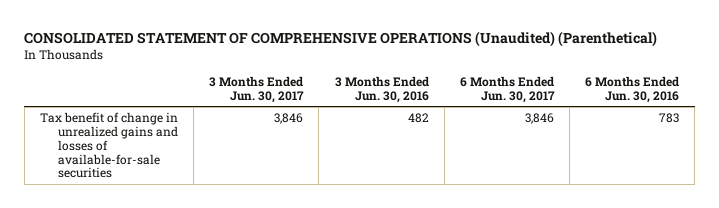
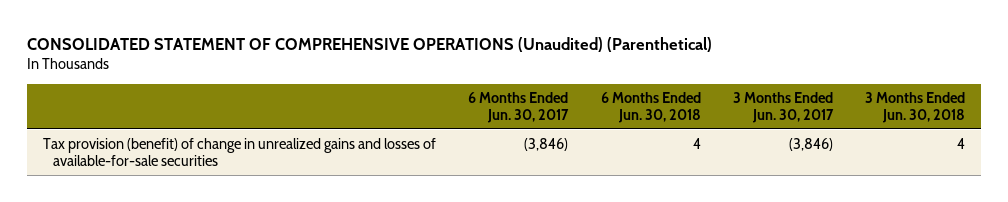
- | 3 Months Ended Jun. 30, 2017 | 3 Months Ended Jun. 30, 2016 | 6 Months Ended Jun. 30, 2017 | 6 Months Ended Jun. 30, 2016
+ | 6 Months Ended Jun. 30, 2017 | 6 Months Ended Jun. 30, 2018 | 3 Months Ended Jun. 30, 2017 | 3 Months Ended Jun. 30, 2018
- Tax benefit of change in unrealized gains and losses of available-for-sale securities | 3,846 | 482 | 3,846 | 783
+ Tax provision (benefit) of change in unrealized gains and losses of available-for-sale securities | (3,846) | 4 | (3,846) | 4

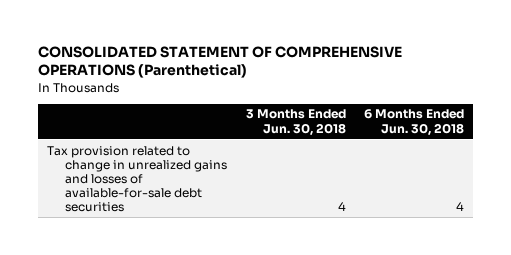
- CONSOLIDATED STATEMENT OF COMPREHENSIVE OPERATIONS (Unaudited) (Parenthetical)
+ CONSOLIDATED STATEMENT OF COMPREHENSIVE OPERATIONS (Parenthetical)
- | 6 Months Ended Jun. 30, 2017 | 6 Months Ended Jun. 30, 2018 | 3 Months Ended Jun. 30, 2017 | 3 Months Ended Jun. 30, 2018
+ | 3 Months Ended Jun. 30, 2018 | 6 Months Ended Jun. 30, 2018
- Tax provision (benefit) of change in unrealized gains and losses of available-for-sale securities | (3,846) | 4 | (3,846) | 4
+ Tax provision related to change in unrealized gains and losses of available-for-sale debt securities | 4 | 4

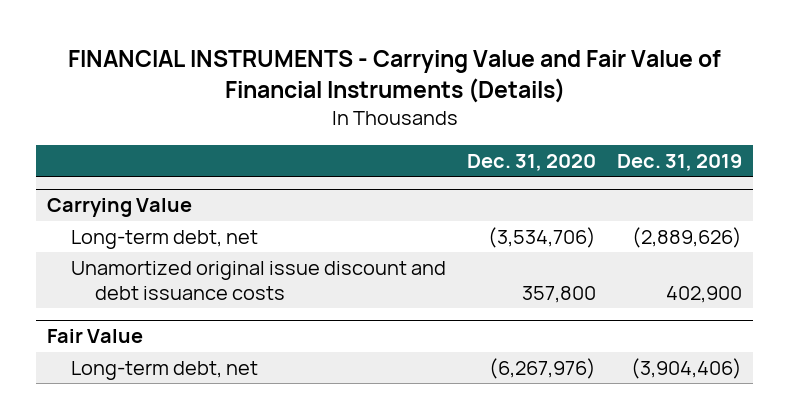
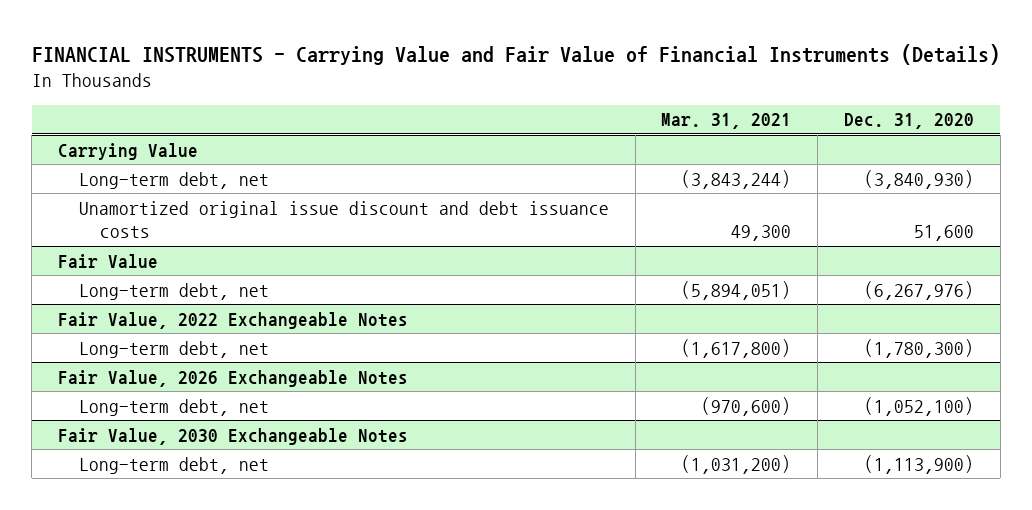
- | Dec. 31, 2020 | Dec. 31, 2019
+ | Mar. 31, 2021 | Dec. 31, 2020
@ Carrying Value
- Long-term debt, net | (3,534,706) | (2,889,626)
- Unamortized original issue discount and debt issuance costs | 357,800 | 402,900
+ Long-term debt, net | (3,843,244) | (3,840,930)
+ Unamortized original issue discount and debt issuance costs | 49,300 | 51,600
+ Fair Value, 2022 Exchangeable Notes
+ Long-term debt, net | (1,617,800) | (1,780,300)
+ Fair Value, 2026 Exchangeable Notes
+ Long-term debt, net | (970,600) | (1,052,100)
+ Fair Value, 2030 Exchangeable Notes
+ Long-term debt, net | (1,031,200) | (1,113,900)

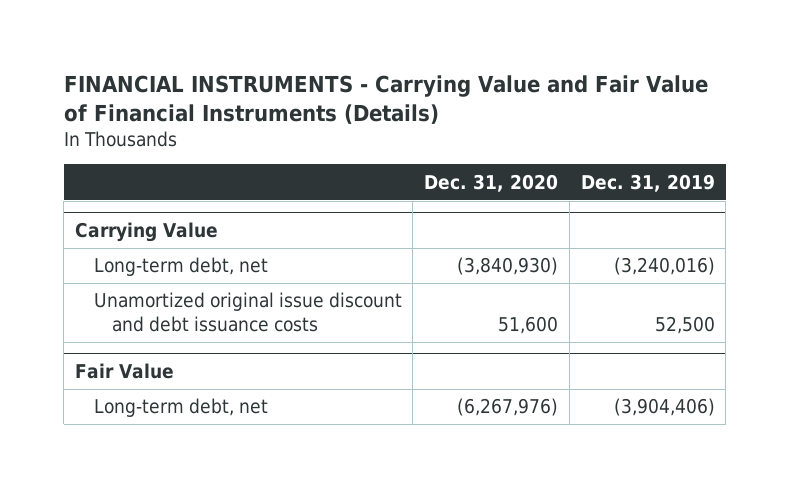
- | Mar. 31, 2021 | Dec. 31, 2020
+ | Dec. 31, 2020 | Dec. 31, 2019
- Fair Value, 2022 Exchangeable Notes
- Long-term debt, net | (1,617,800) | (1,780,300)
- Fair Value, 2026 Exchangeable Notes
- Long-term debt, net | (970,600) | (1,052,100)
- Fair Value, 2030 Exchangeable Notes
- Long-term debt, net | (1,031,200) | (1,113,900)

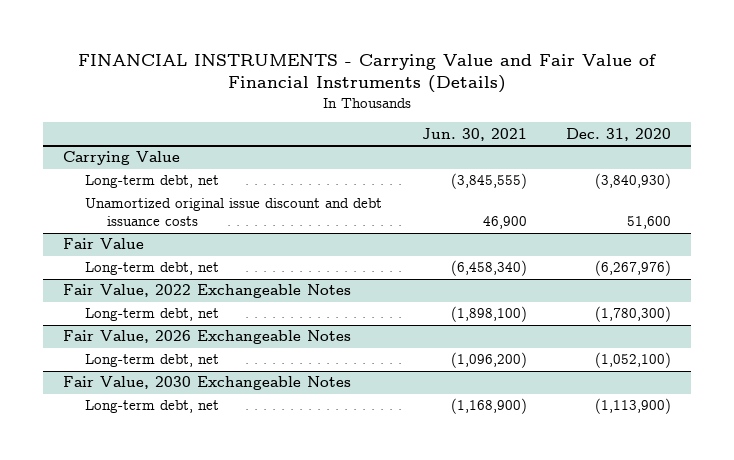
- | Dec. 31, 2020 | Dec. 31, 2019
+ | Jun. 30, 2021 | Dec. 31, 2020
+ Fair Value, 2022 Exchangeable Notes
+ Long-term debt, net | (1,898,100) | (1,780,300)
+ Fair Value, 2026 Exchangeable Notes
+ Long-term debt, net | (1,096,200) | (1,052,100)
+ Fair Value, 2030 Exchangeable Notes
+ Long-term debt, net | (1,168,900) | (1,113,900)

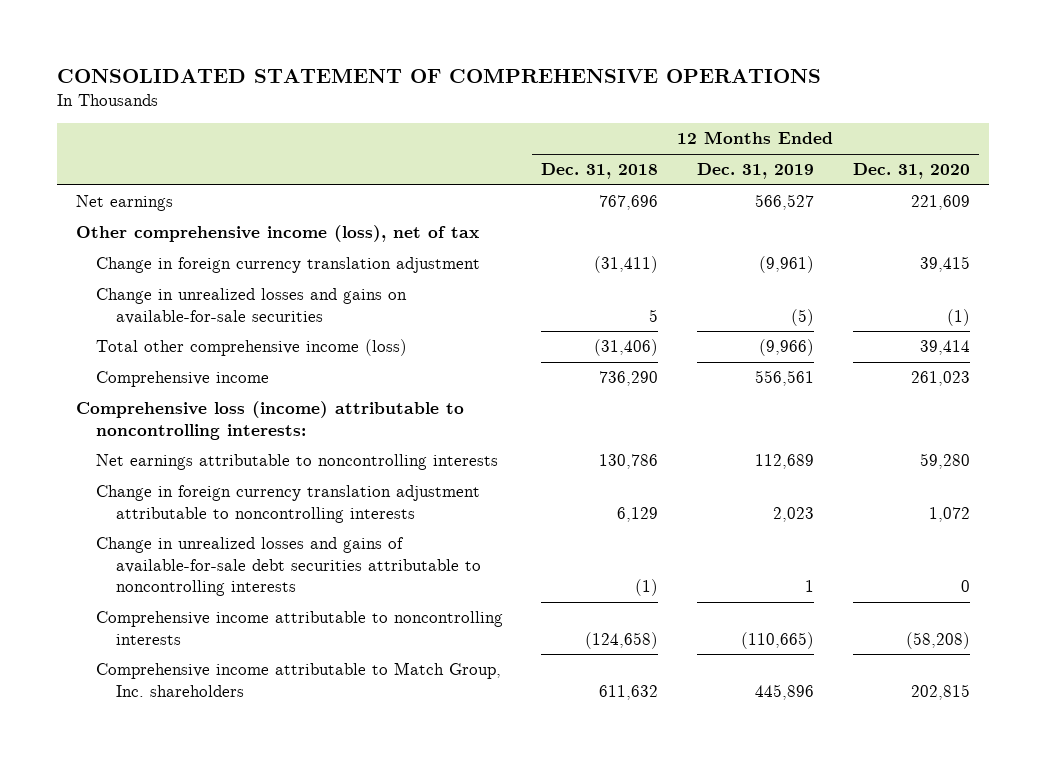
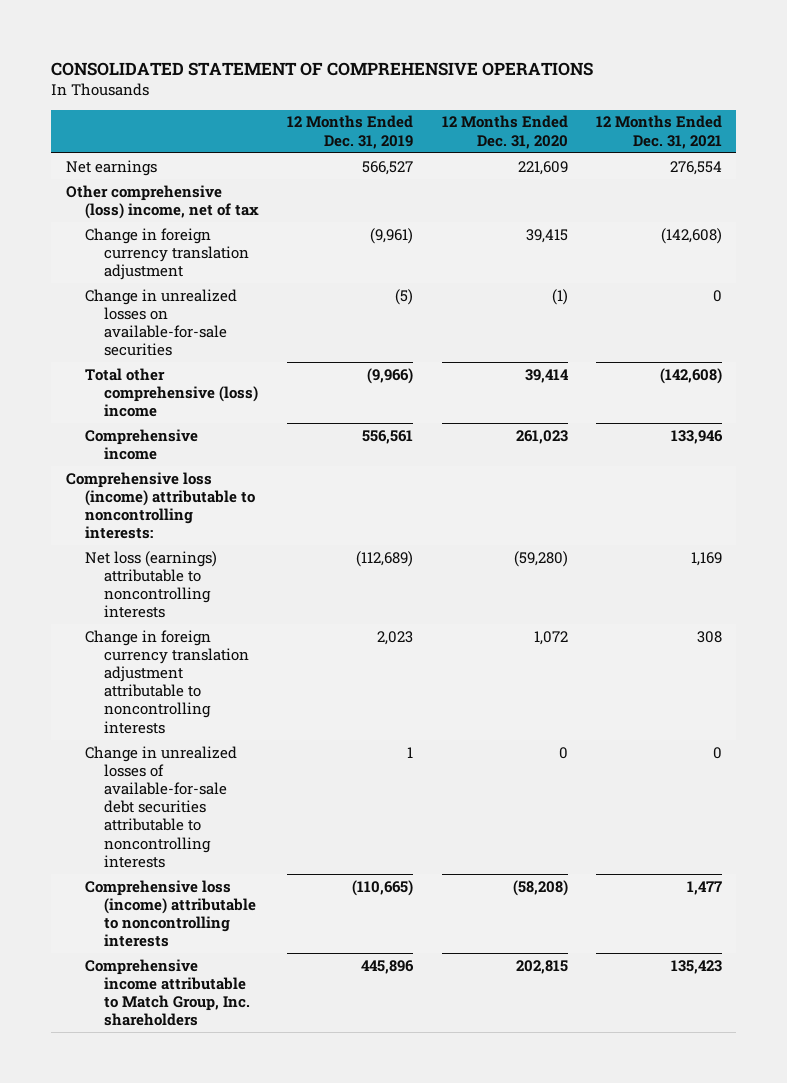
- | 12 Months Ended Dec. 31, 2018 | 12 Months Ended Dec. 31, 2019 | 12 Months Ended Dec. 31, 2020
+ | 12 Months Ended Dec. 31, 2019 | 12 Months Ended Dec. 31, 2020 | 12 Months Ended Dec. 31, 2021
- Other comprehensive income (loss), net of tax
+ Other comprehensive (loss) income, net of tax
- Change in unrealized losses and gains on available-for-sale securities | 5 | (5) | (1)
- Total other comprehensive income (loss) | (31,406) | (9,966) | 39,414
+ Change in unrealized losses on available-for-sale securities | (5) | (1) | 0
+ Total other comprehensive (loss) income | (9,966) | 39,414 | (142,608)
- Net earnings attributable to noncontrolling interests | 130,786 | 112,689 | 59,280
+ Net loss (earnings) attributable to noncontrolling interests | (112,689) | (59,280) | 1,169
- Change in unrealized losses and gains of available-for-sale debt securities attributable to noncontrolling interests | (1) | 1 | 0
- Comprehensive income attributable to noncontrolling interests | (124,658) | (110,665) | (58,208)
+ Change in unrealized losses of available-for-sale debt securities attributable to noncontrolling interests | 1 | 0 | 0
+ Comprehensive loss (income) attributable to noncontrolling interests | (110,665) | (58,208) | 1,477

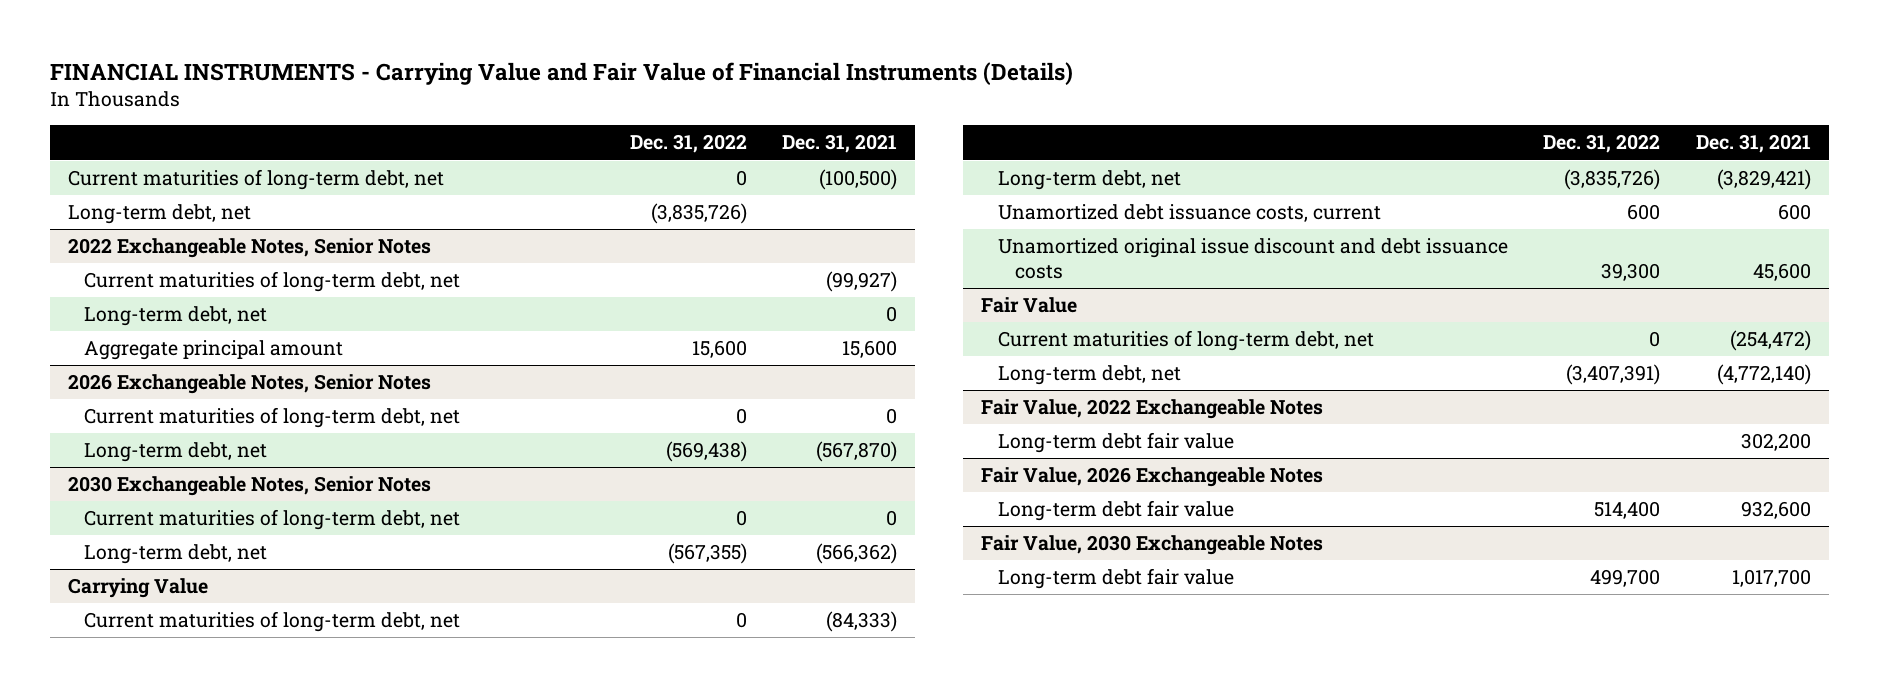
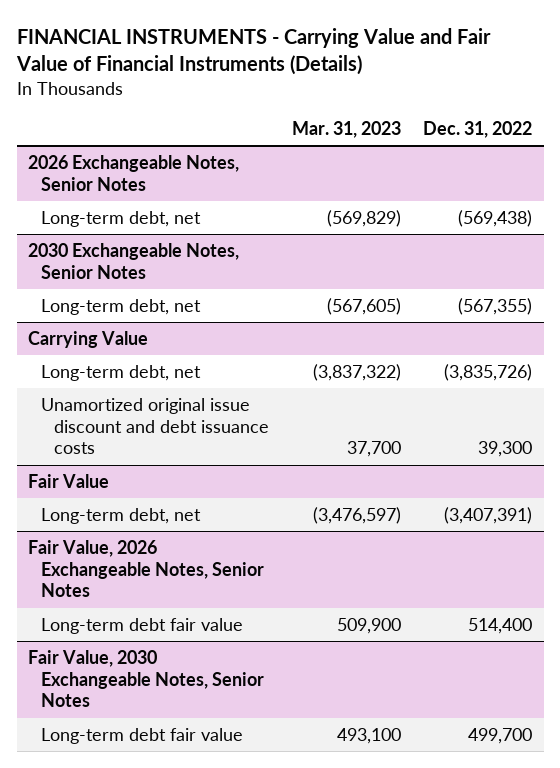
- | Dec. 31, 2022 | Dec. 31, 2021
+ | Mar. 31, 2023 | Dec. 31, 2022
- Current maturities of long-term debt, net | 0 | (100,500)
- Long-term debt, net | (3,835,726) |
- 2022 Exchangeable Notes, Senior Notes
- Current maturities of long-term debt, net | | (99,927)
- Long-term debt, net | | 0
- Aggregate principal amount | 15,600 | 15,600
@ 2026 Exchangeable Notes, Senior Notes
- Current maturities of long-term debt, net | 0 | 0
@ 2030 Exchangeable Notes, Senior Notes
- Current maturities of long-term debt, net | 0 | 0
@ Carrying Value
- Current maturities of long-term debt, net | 0 | (84,333)
- Unamortized debt issuance costs, current | 600 | 600
@ Fair Value
- Current maturities of long-term debt, net | 0 | (254,472)
- Fair Value, 2022 Exchangeable Notes
- Long-term debt fair value | | 302,200
- Fair Value, 2026 Exchangeable Notes
+ Fair Value, 2026 Exchangeable Notes, Senior Notes
- Fair Value, 2030 Exchangeable Notes
+ Fair Value, 2030 Exchangeable Notes, Senior Notes

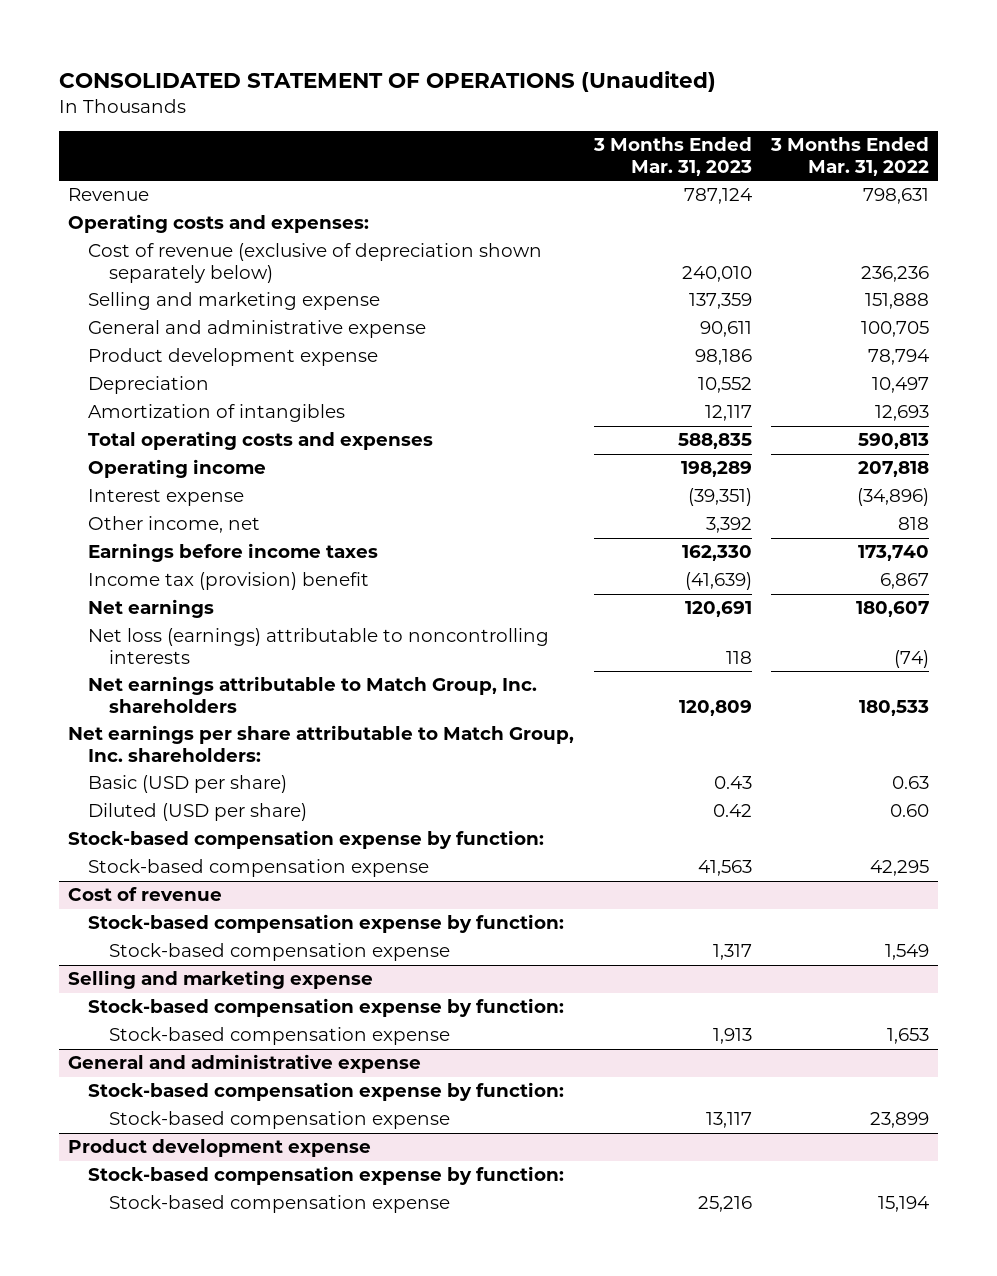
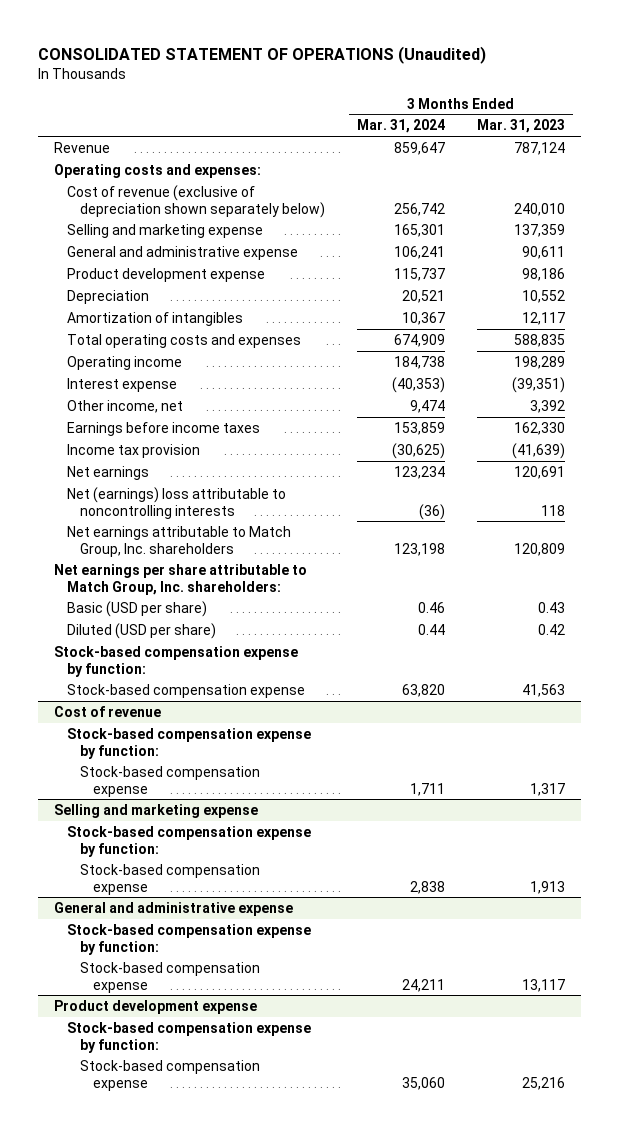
- | 3 Months Ended Mar. 31, 2023 | 3 Months Ended Mar. 31, 2022
+ | 3 Months Ended Mar. 31, 2024 | 3 Months Ended Mar. 31, 2023
- Income tax (provision) benefit | (41,639) | 6,867
+ Income tax provision | (30,625) | (41,639)
- Net loss (earnings) attributable to noncontrolling interests | 118 | (74)
+ Net (earnings) loss attributable to noncontrolling interests | (36) | 118

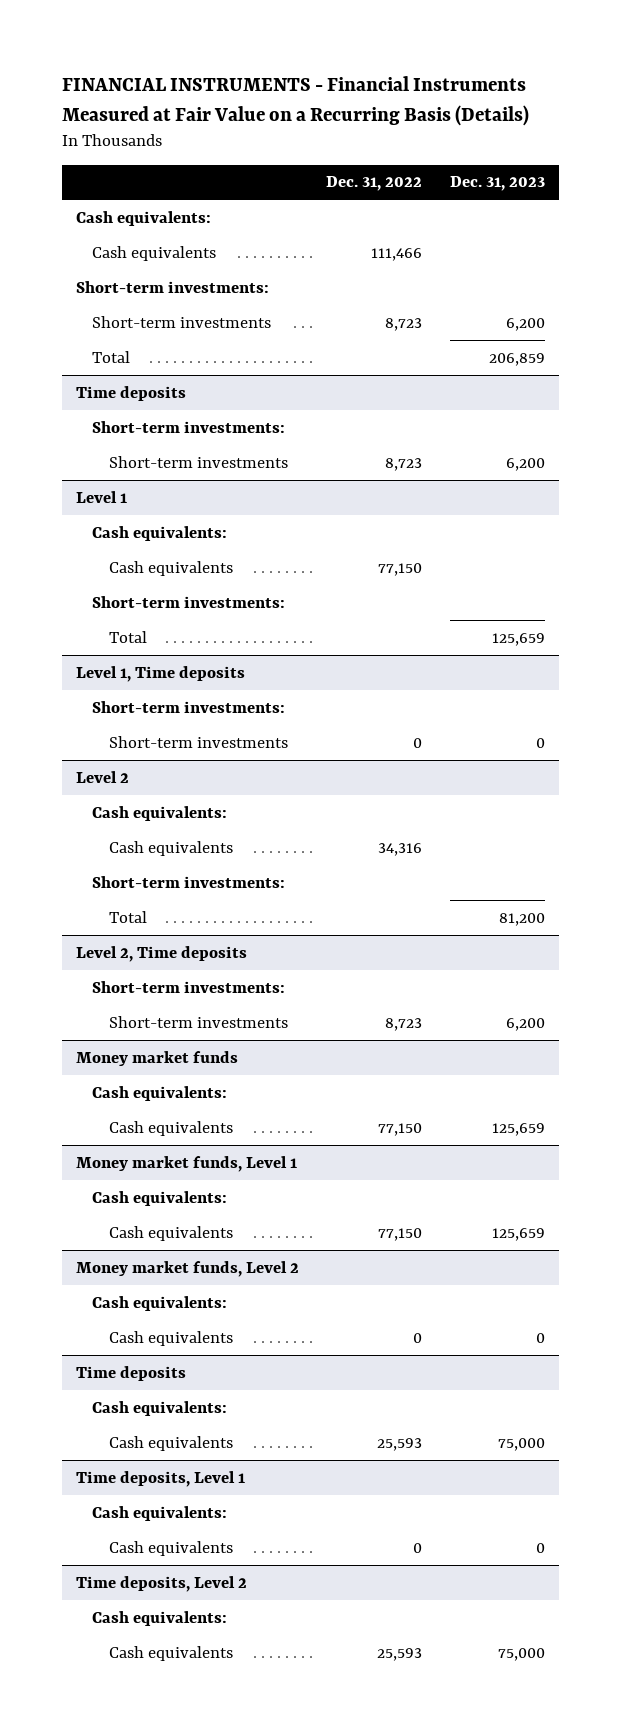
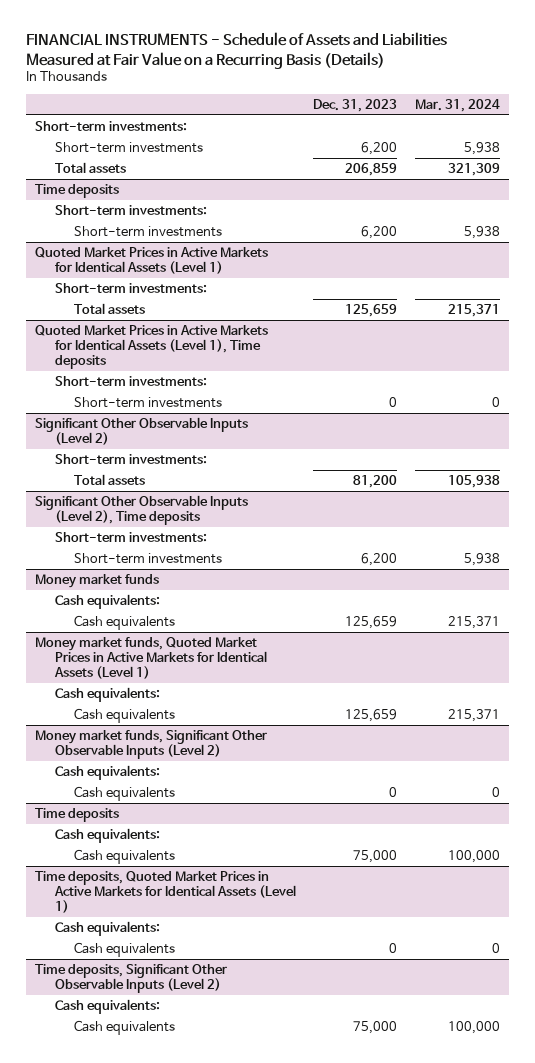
- FINANCIAL INSTRUMENTS - Financial Instruments Measured at Fair Value on a Recurring Basis (Details)
+ FINANCIAL INSTRUMENTS - Schedule of Assets and Liabilities Measured at Fair Value on a Recurring Basis (Details)
- | Dec. 31, 2022 | Dec. 31, 2023
+ | Dec. 31, 2023 | Mar. 31, 2024
- Cash equivalents:
- Cash equivalents | 111,466 |
- Total | | 206,859
+ Total assets | 206,859 | 321,309
- Level 1
- Cash equivalents:
- Cash equivalents | 77,150 |
+ Quoted Market Prices in Active Markets for Identical Assets (Level 1)
- Total | | 125,659
- Level 1, Time deposits
+ Total assets | 125,659 | 215,371
+ Quoted Market Prices in Active Markets for Identical Assets (Level 1), Time deposits
- Level 2
- Cash equivalents:
- Cash equivalents | 34,316 |
+ Significant Other Observable Inputs (Level 2)
- Total | | 81,200
- Level 2, Time deposits
+ Total assets | 81,200 | 105,938
+ Significant Other Observable Inputs (Level 2), Time deposits
- Money market funds, Level 1
+ Money market funds, Quoted Market Prices in Active Markets for Identical Assets (Level 1)
- Money market funds, Level 2
+ Money market funds, Significant Other Observable Inputs (Level 2)
- Time deposits, Level 1
+ Time deposits, Quoted Market Prices in Active Markets for Identical Assets (Level 1)
- Time deposits, Level 2
+ Time deposits, Significant Other Observable Inputs (Level 2)

